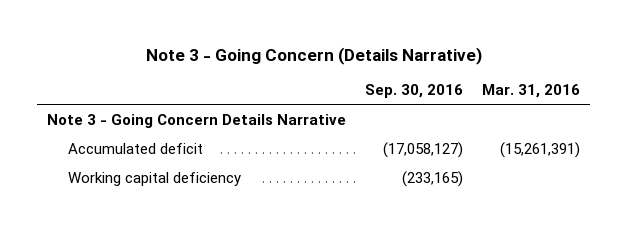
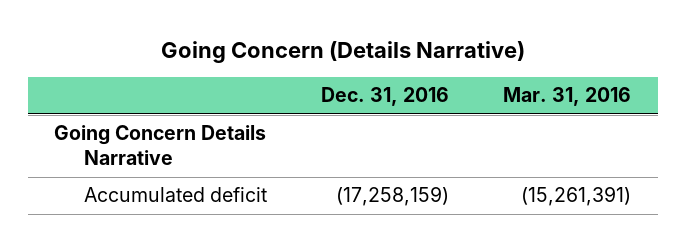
- Note 3 - Going Concern (Details Narrative)
+ Going Concern (Details Narrative)
- | Sep. 30, 2016 | Mar. 31, 2016
+ | Dec. 31, 2016 | Mar. 31, 2016
- Note 3 - Going Concern Details Narrative
+ Going Concern Details Narrative
- Working capital deficiency | (233,165) |

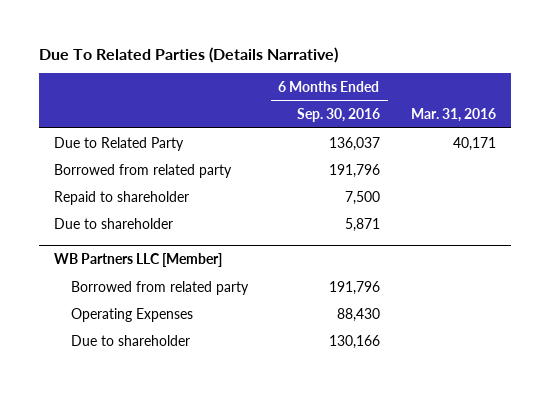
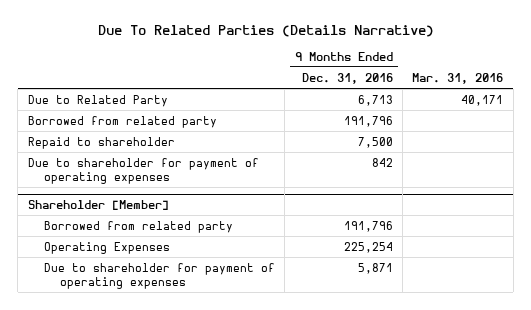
- | 6 Months Ended Sep. 30, 2016 | Mar. 31, 2016
+ | 9 Months Ended Dec. 31, 2016 | Mar. 31, 2016
- Due to shareholder | 5,871 |
- WB Partners LLC [Member]
- Borrowed from related party | 191,796 |
- Operating Expenses | 88,430 |
- Due to shareholder | 130,166 |
+ Due to shareholder for payment of operating expenses | 842 |
+ Shareholder [Member]
+ Borrowed from related party | 191,796 |
+ Operating Expenses | 225,254 |
+ Due to shareholder for payment of operating expenses | 5,871 |

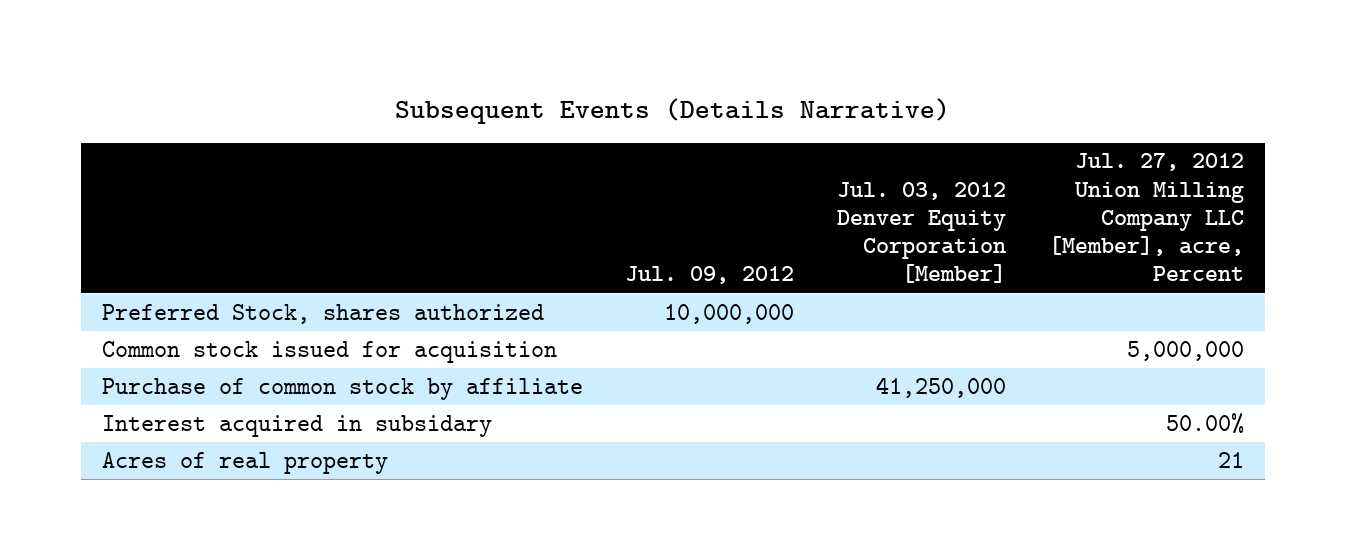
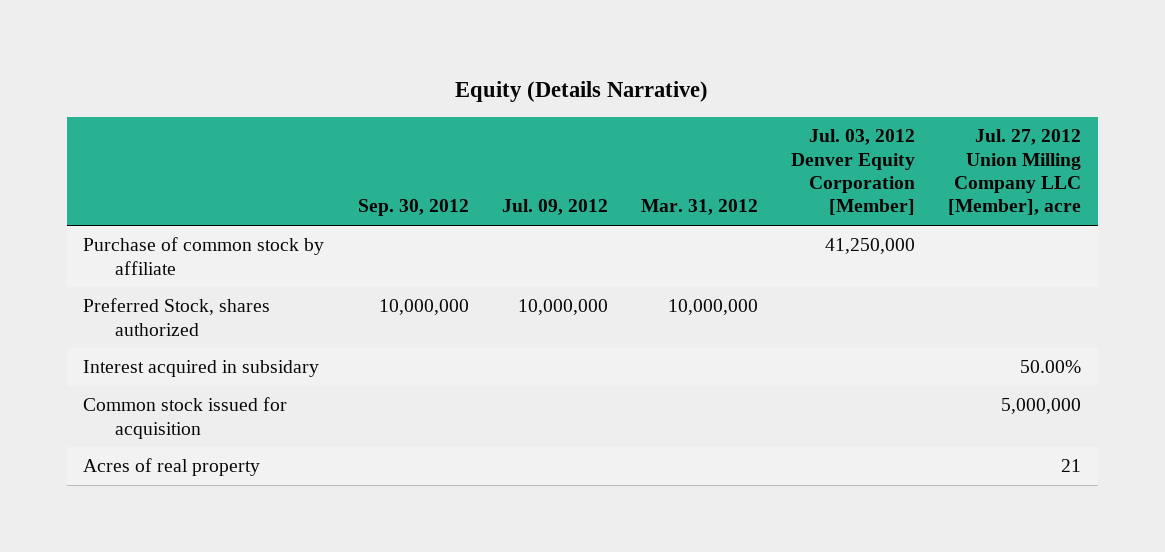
- Subsequent Events (Details Narrative)
+ Equity (Details Narrative)
- | Jul. 09, 2012 | Jul. 03, 2012 Denver Equity Corporation [Member] | Jul. 27, 2012 Union Milling Company LLC [Member], acre, Percent
+ | Sep. 30, 2012 | Jul. 09, 2012 | Mar. 31, 2012 | Jul. 03, 2012 Denver Equity Corporation [Member] | Jul. 27, 2012 Union Milling Company LLC [Member], acre
moved down: Preferred Stock, shares authorized | 10,000,000 | 10,000,000 | 10,000,000 | |
moved down: Common stock issued for acquisition | | | | | 5,000,000

